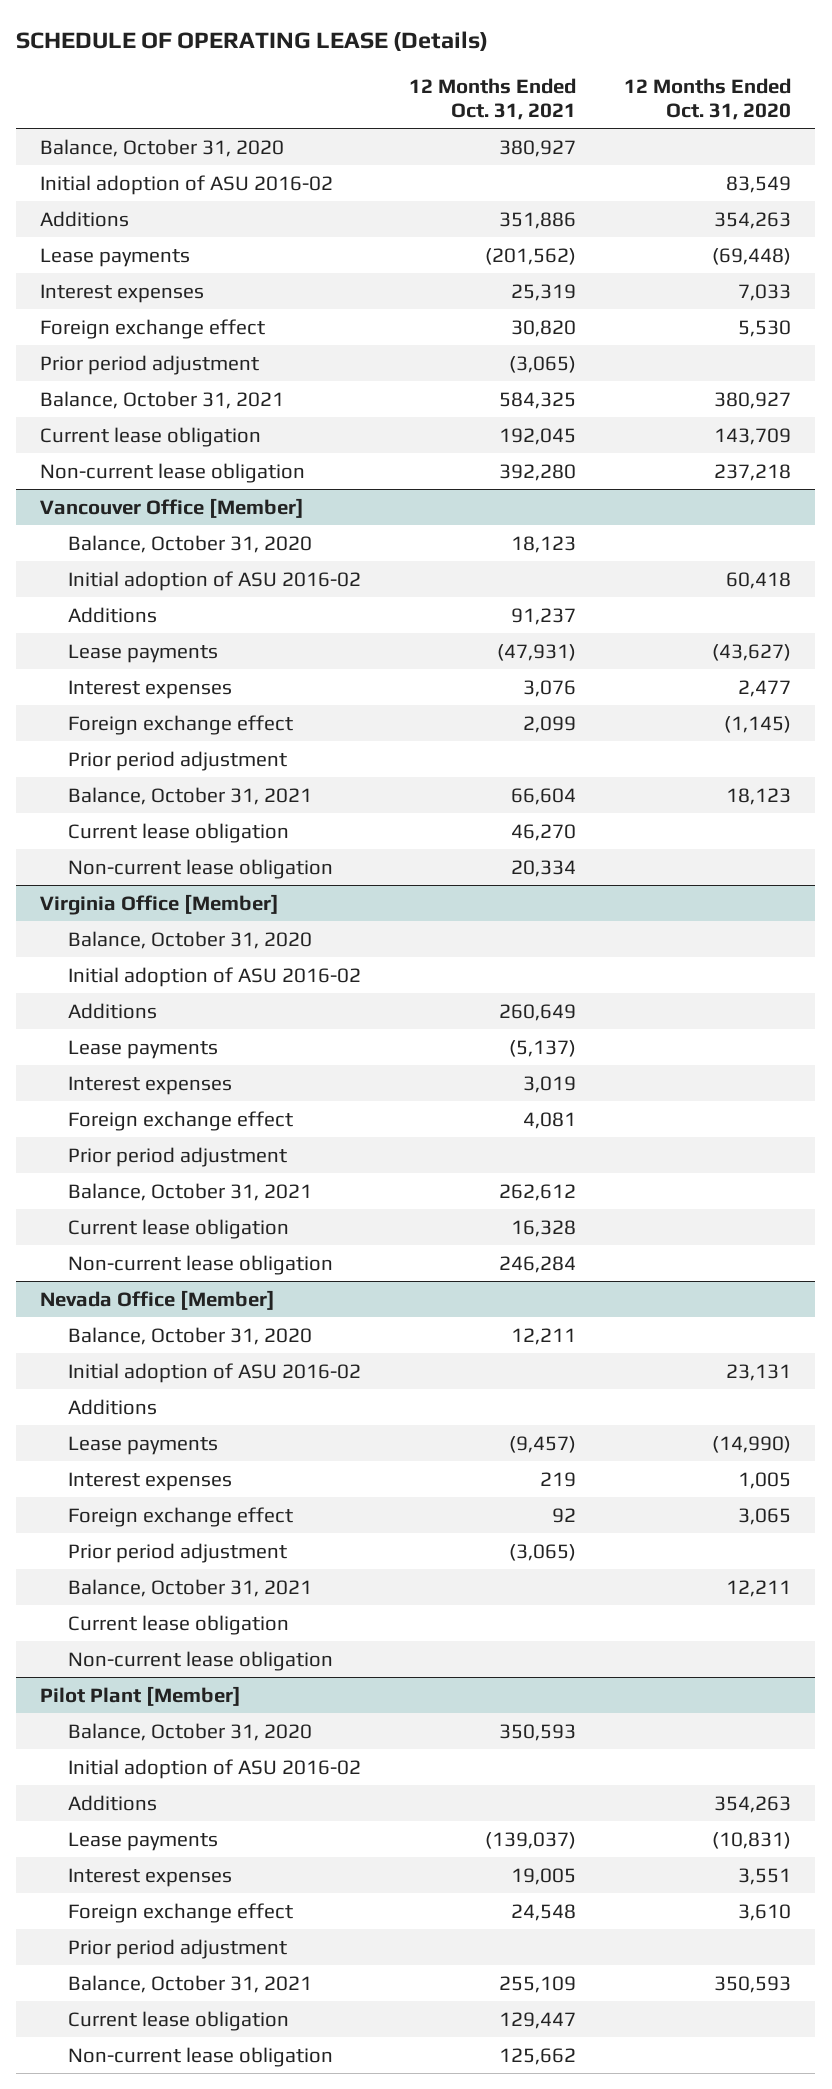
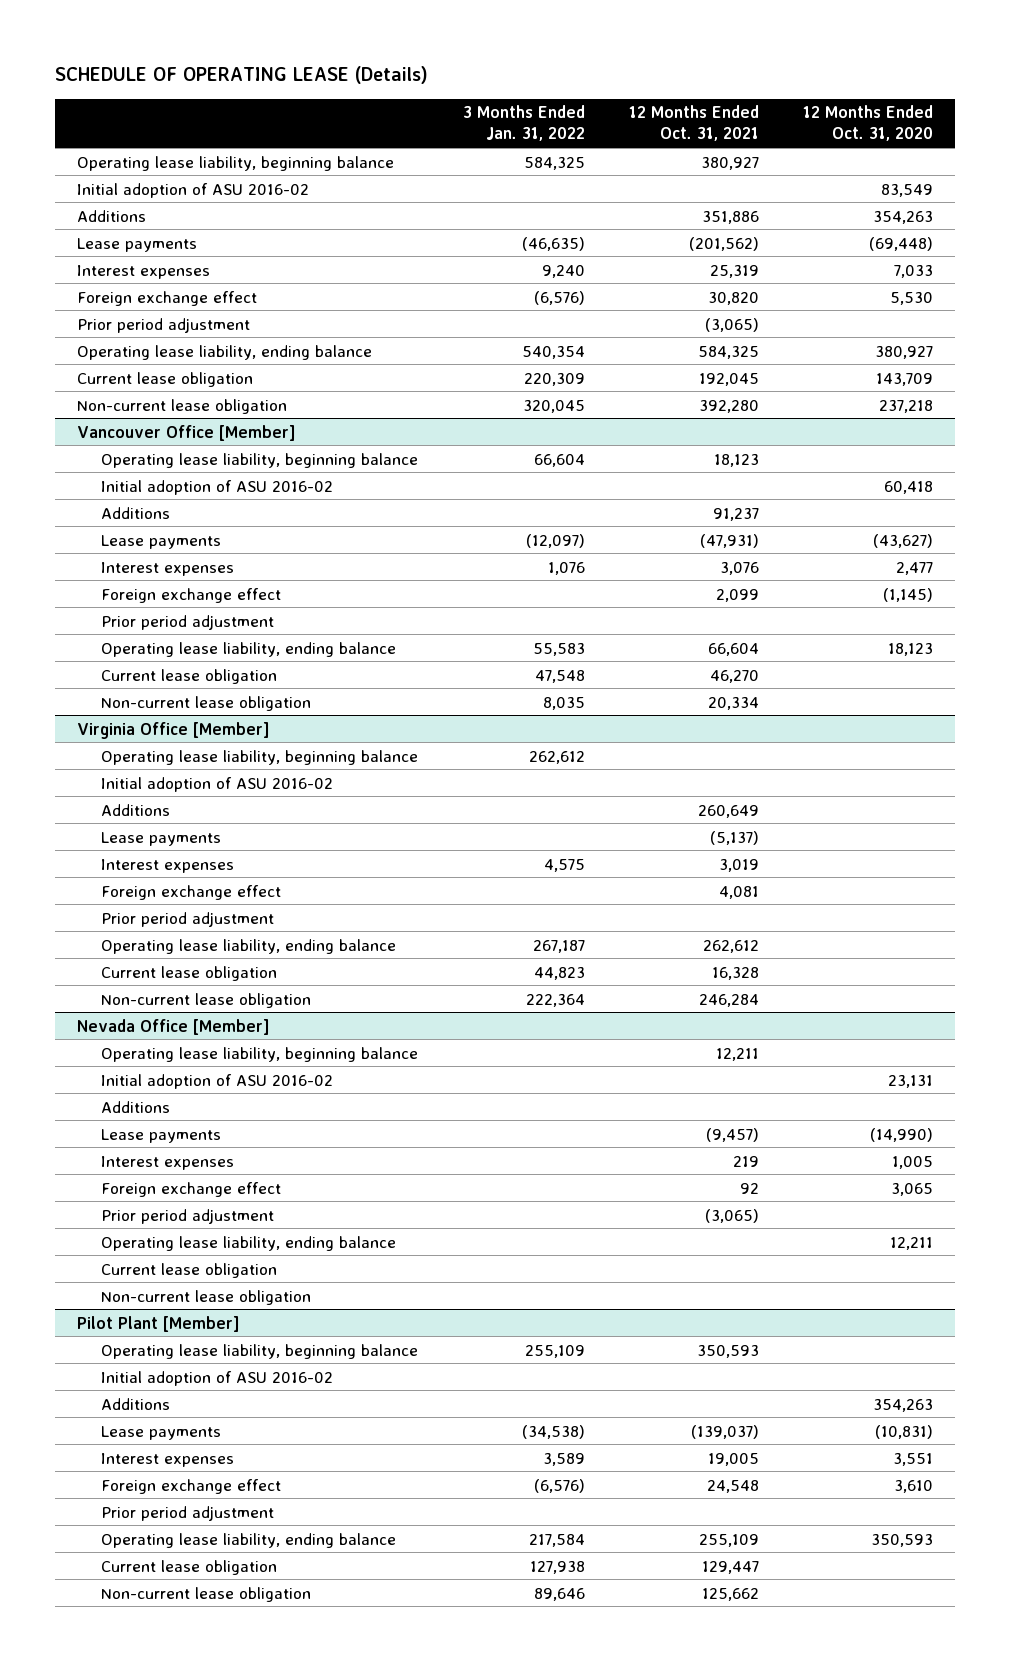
- | 12 Months Ended Oct. 31, 2021 | 12 Months Ended Oct. 31, 2020
+ | 3 Months Ended Jan. 31, 2022 | 12 Months Ended Oct. 31, 2021 | 12 Months Ended Oct. 31, 2020
- Balance, October 31, 2020 | 380,927 |
+ Operating lease liability, beginning balance | 584,325 | 380,927 |
- Balance, October 31, 2021 | 584,325 | 380,927
+ Operating lease liability, ending balance | 540,354 | 584,325 | 380,927
@ Vancouver Office [Member]
- Balance, October 31, 2020 | 18,123 |
+ Operating lease liability, beginning balance | 66,604 | 18,123 |
- Balance, October 31, 2021 | 66,604 | 18,123
+ Operating lease liability, ending balance | 55,583 | 66,604 | 18,123
@ Virginia Office [Member]
- Balance, October 31, 2020
+ Operating lease liability, beginning balance | 262,612 | |
- Balance, October 31, 2021 | 262,612 |
+ Operating lease liability, ending balance | 267,187 | 262,612 |
@ Nevada Office [Member]
- Balance, October 31, 2020 | 12,211 |
+ Operating lease liability, beginning balance | | 12,211 |
- Balance, October 31, 2021 | | 12,211
+ Operating lease liability, ending balance | | | 12,211
@ Pilot Plant [Member]
- Balance, October 31, 2020 | 350,593 |
+ Operating lease liability, beginning balance | 255,109 | 350,593 |
- Balance, October 31, 2021 | 255,109 | 350,593
+ Operating lease liability, ending balance | 217,584 | 255,109 | 350,593

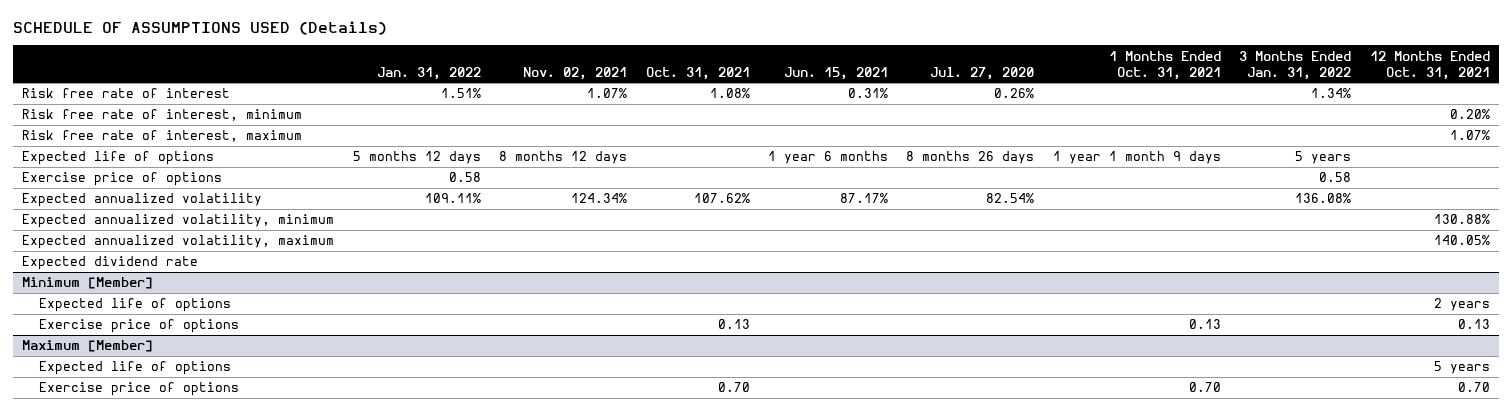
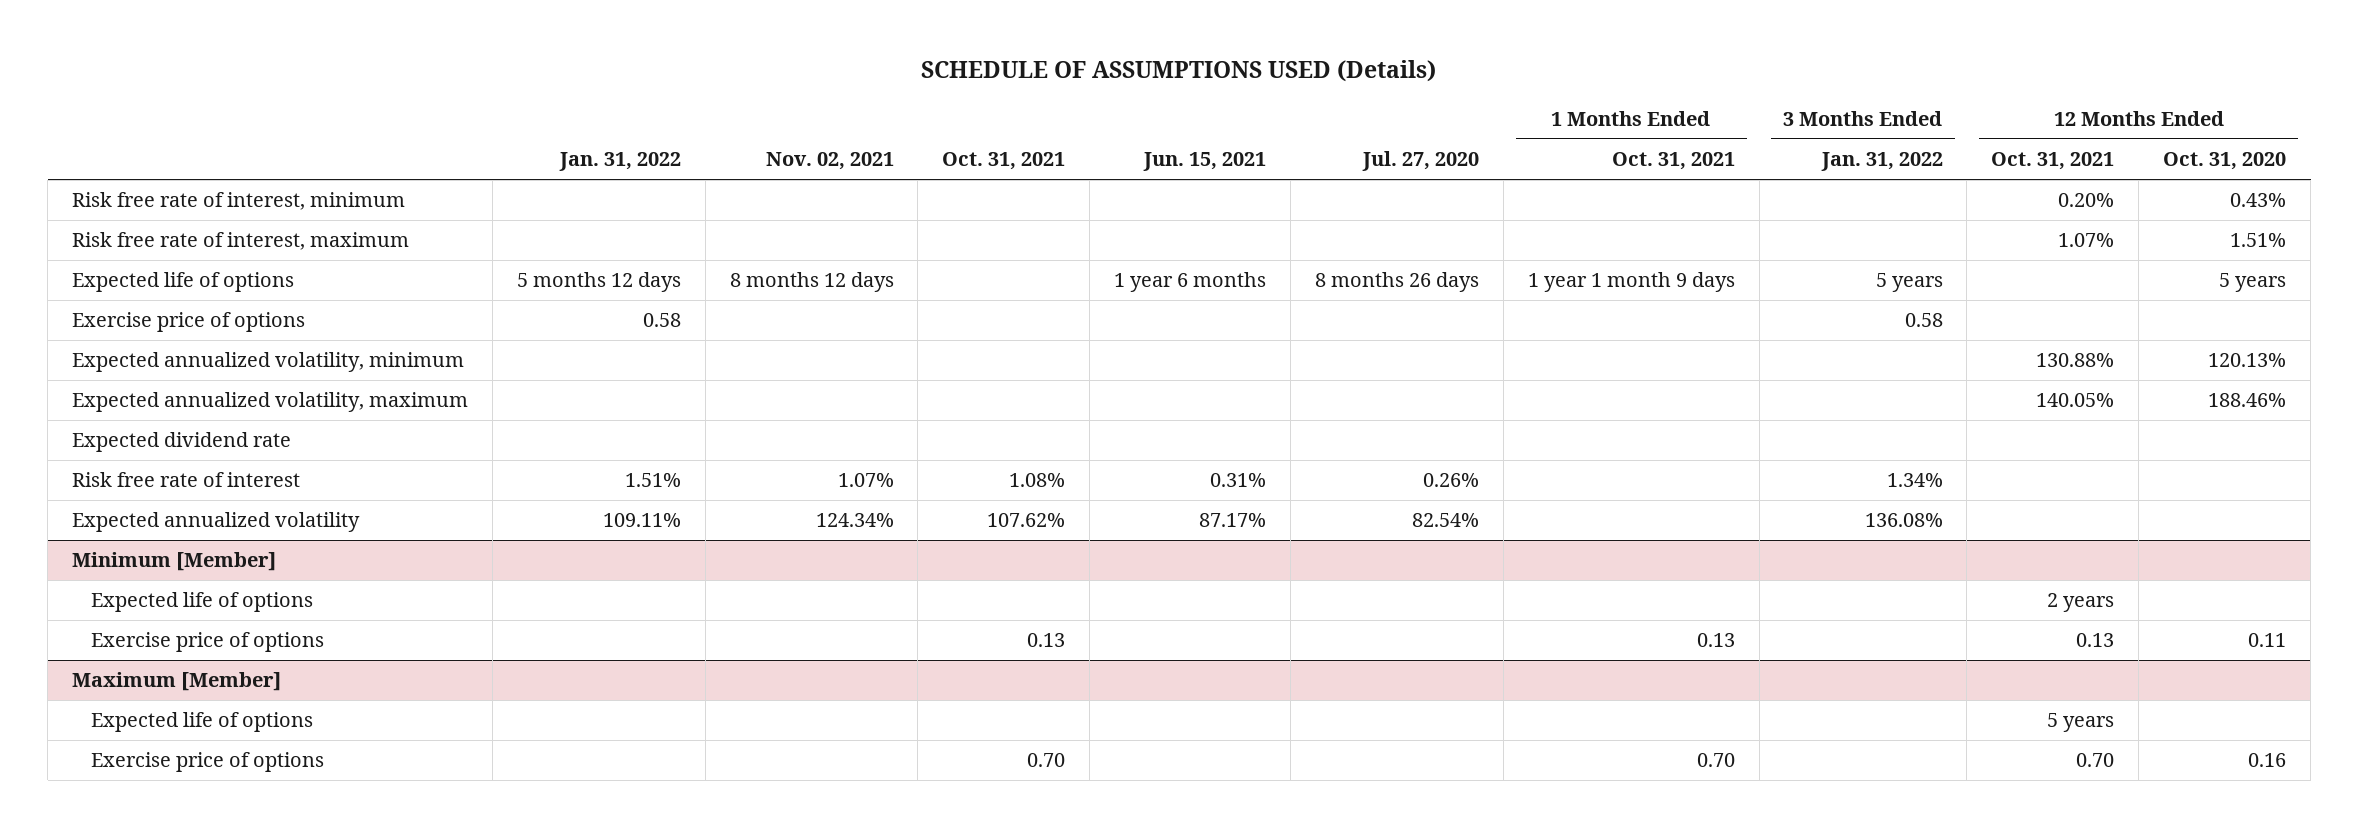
- | Jan. 31, 2022 | Nov. 02, 2021 | Oct. 31, 2021 | Jun. 15, 2021 | Jul. 27, 2020 | 1 Months Ended Oct. 31, 2021 | 3 Months Ended Jan. 31, 2022 | 12 Months Ended Oct. 31, 2021
+ | Jan. 31, 2022 | Nov. 02, 2021 | Oct. 31, 2021 | Jun. 15, 2021 | Jul. 27, 2020 | 1 Months Ended Oct. 31, 2021 | 3 Months Ended Jan. 31, 2022 | 12 Months Ended Oct. 31, 2021 | 12 Months Ended Oct. 31, 2020
moved down: Risk free rate of interest | 1.51% | 1.07% | 1.08% | 0.31% | 0.26% | | 1.34% | |
moved down: Expected annualized volatility | 109.11% | 124.34% | 107.62% | 87.17% | 82.54% | | 136.08% | |

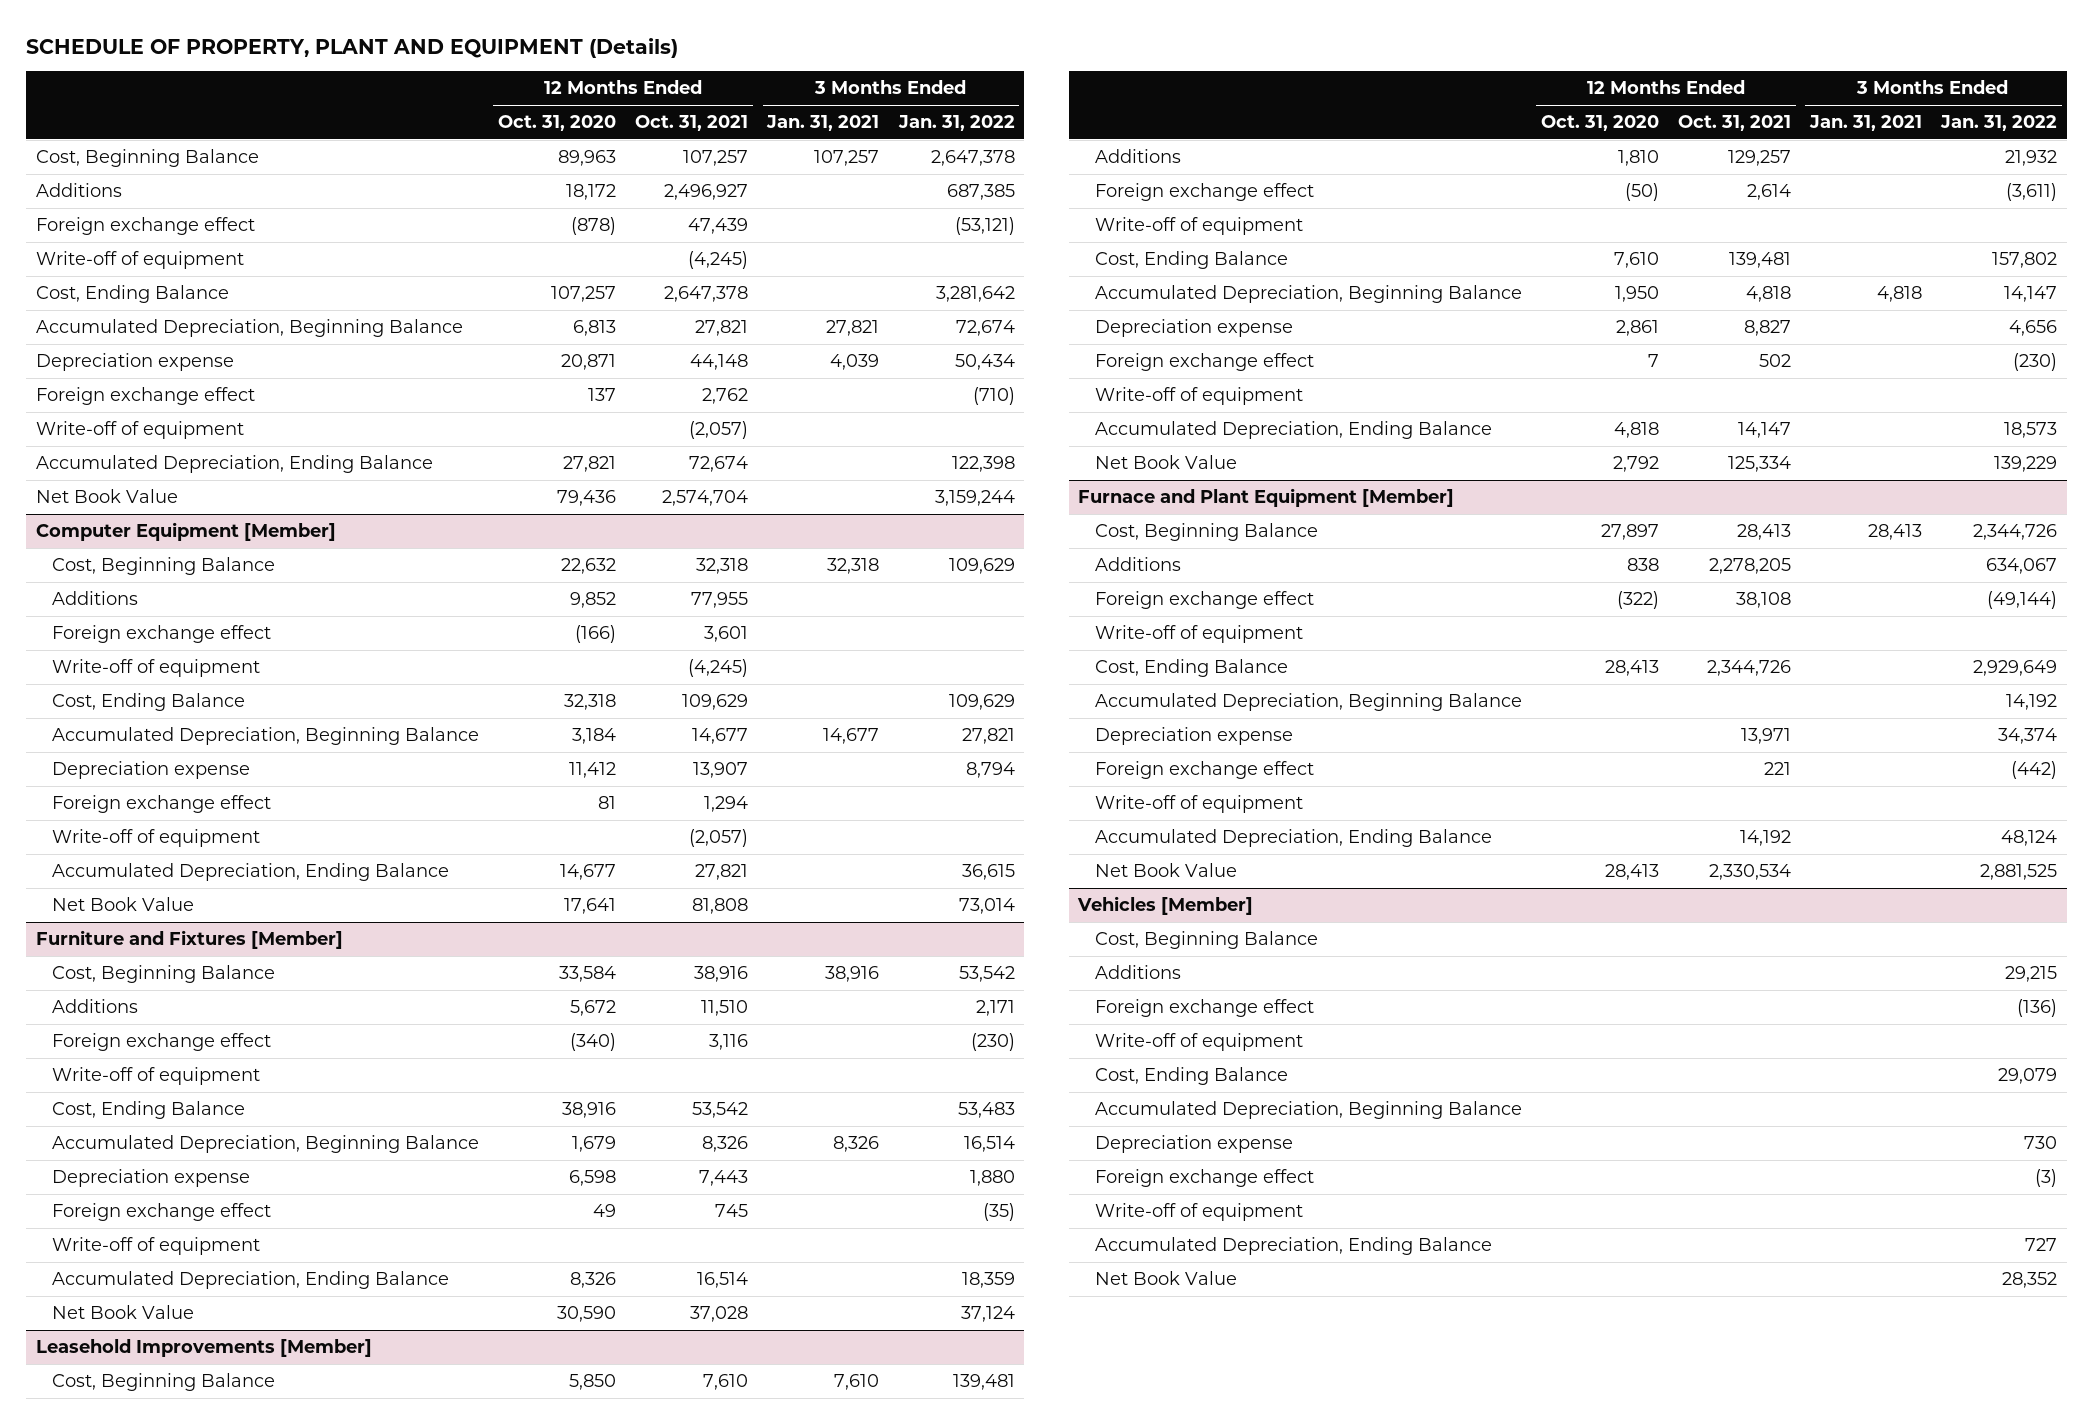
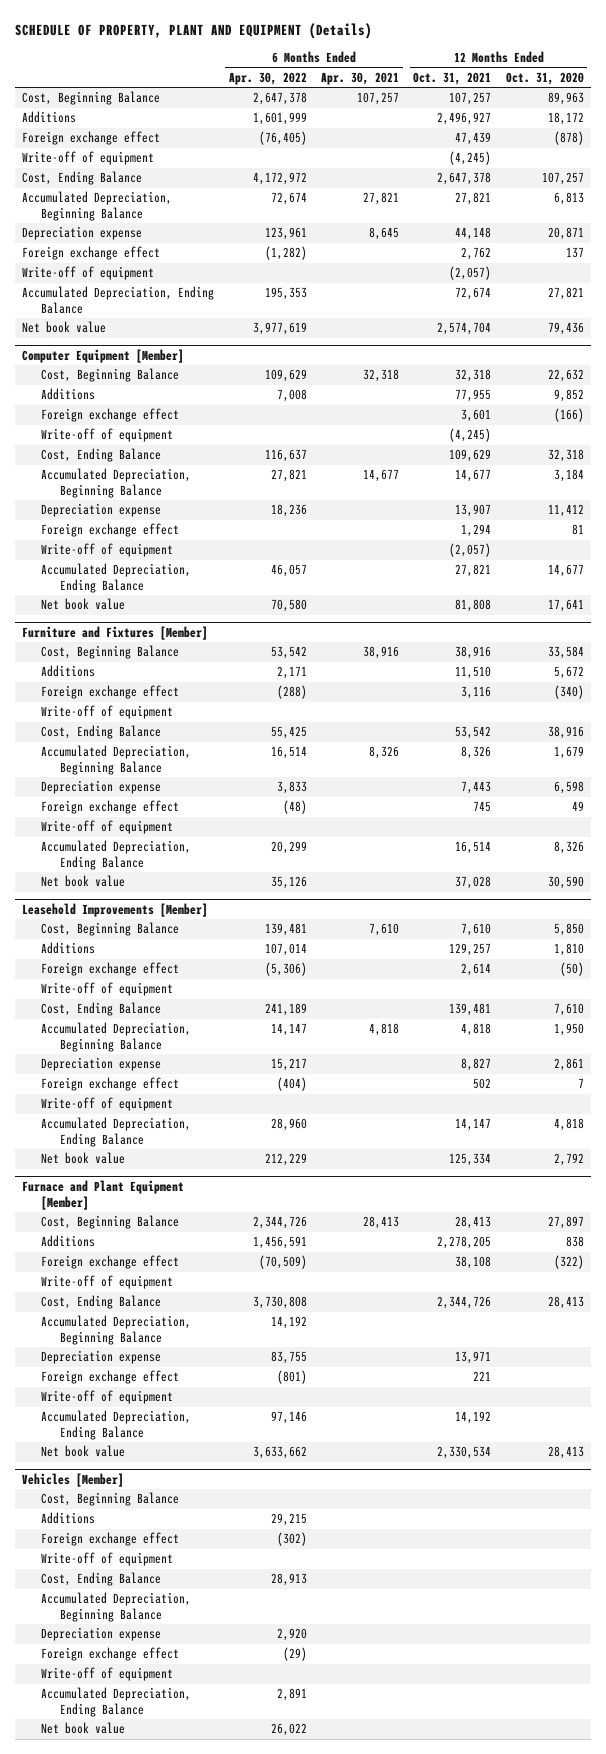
- | 12 Months Ended Oct. 31, 2020 | 12 Months Ended Oct. 31, 2021 | 3 Months Ended Jan. 31, 2021 | 3 Months Ended Jan. 31, 2022
+ | 6 Months Ended Apr. 30, 2022 | 6 Months Ended Apr. 30, 2021 | 12 Months Ended Oct. 31, 2021 | 12 Months Ended Oct. 31, 2020
- Net Book Value | 79,436 | 2,574,704 | | 3,159,244
+ Net book value | 3,977,619 | | 2,574,704 | 79,436
@ Computer Equipment [Member]
- Net Book Value | 17,641 | 81,808 | | 73,014
+ Net book value | 70,580 | | 81,808 | 17,641
@ Furniture and Fixtures [Member]
- Net Book Value | 30,590 | 37,028 | | 37,124
+ Net book value | 35,126 | | 37,028 | 30,590
@ Leasehold Improvements [Member]
- Net Book Value | 2,792 | 125,334 | | 139,229
+ Net book value | 212,229 | | 125,334 | 2,792
@ Furnace and Plant Equipment [Member]
- Net Book Value | 28,413 | 2,330,534 | | 2,881,525
+ Net book value | 3,633,662 | | 2,330,534 | 28,413
@ Vehicles [Member]
- Net Book Value | | | | 28,352
+ Net book value | 26,022 | | |

